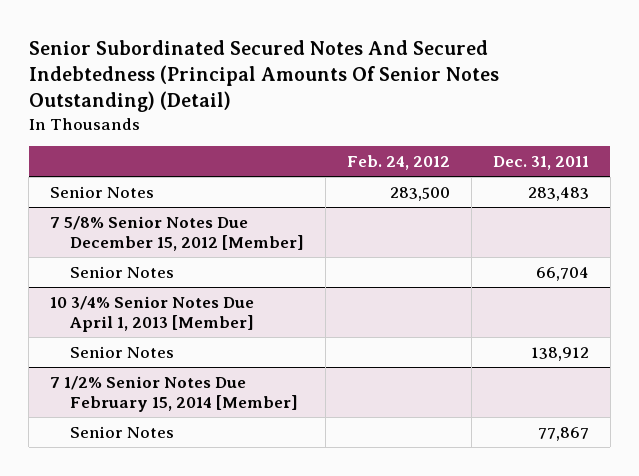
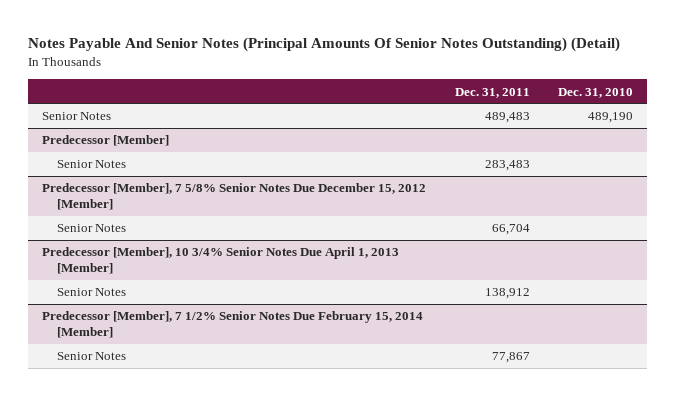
- Senior Subordinated Secured Notes And Secured Indebtedness (Principal Amounts Of Senior Notes Outstanding) (Detail)
+ Notes Payable And Senior Notes (Principal Amounts Of Senior Notes Outstanding) (Detail)
- | Feb. 24, 2012 | Dec. 31, 2011
+ | Dec. 31, 2011 | Dec. 31, 2010
+ Senior Notes | 489,483 | 489,190
+ Predecessor [Member]
- 7 5/8% Senior Notes Due December 15, 2012 [Member]
+ Predecessor [Member], 7 5/8% Senior Notes Due December 15, 2012 [Member]
- 10 3/4% Senior Notes Due April 1, 2013 [Member]
+ Predecessor [Member], 10 3/4% Senior Notes Due April 1, 2013 [Member]
- 7 1/2% Senior Notes Due February 15, 2014 [Member]
+ Predecessor [Member], 7 1/2% Senior Notes Due February 15, 2014 [Member]

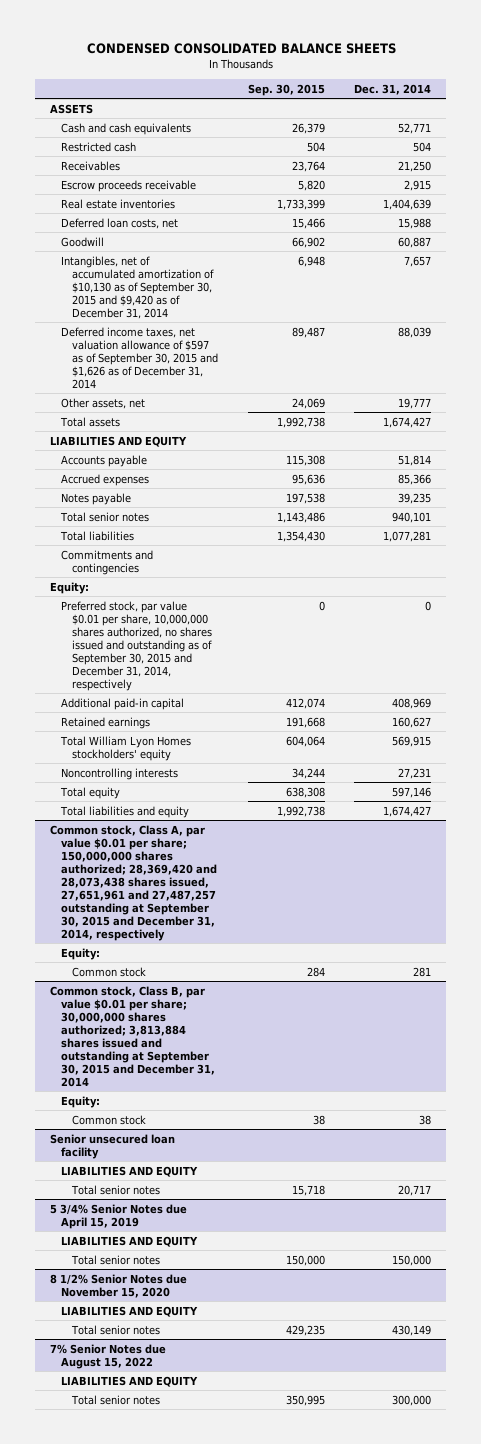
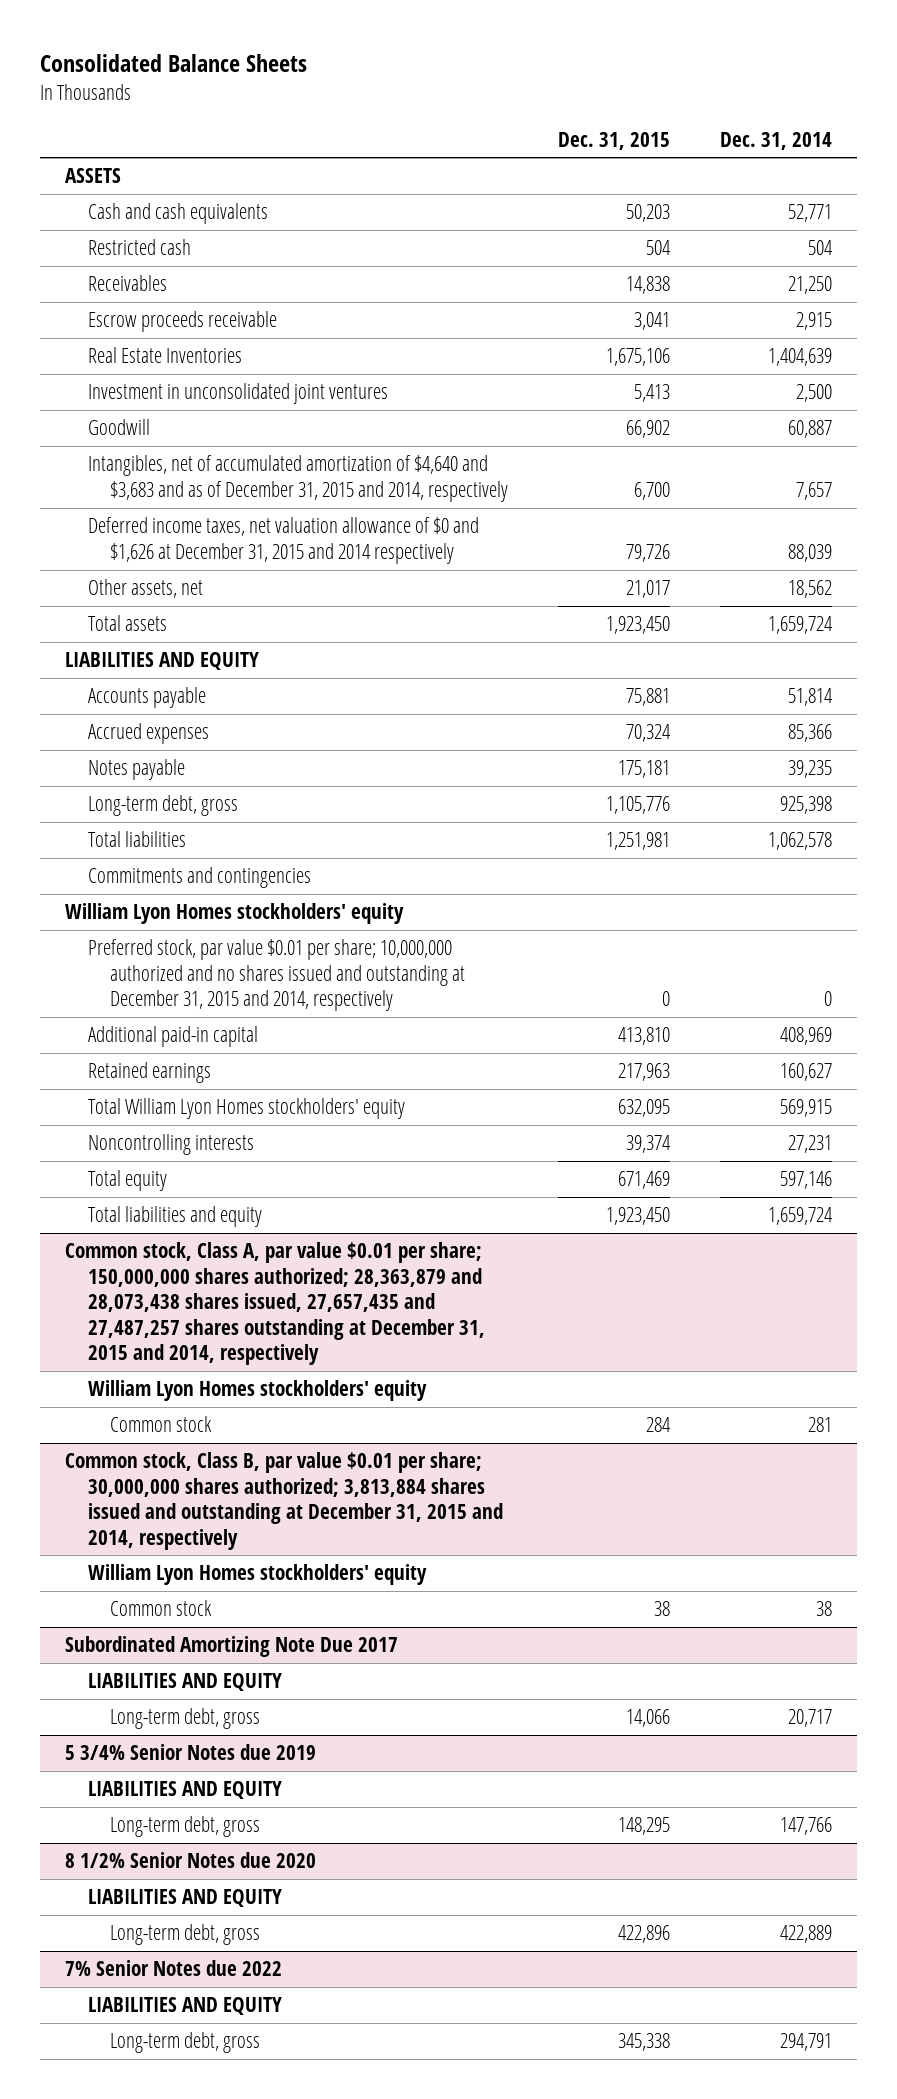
- CONDENSED CONSOLIDATED BALANCE SHEETS
+ Consolidated Balance Sheets
- | Sep. 30, 2015 | Dec. 31, 2014
+ | Dec. 31, 2015 | Dec. 31, 2014
- Real estate inventories | 1,733,399 | 1,404,639
- Deferred loan costs, net | 15,466 | 15,988
+ Real Estate Inventories | 1,675,106 | 1,404,639
+ Investment in unconsolidated joint ventures | 5,413 | 2,500
- Intangibles, net of accumulated amortization of $10,130 as of September 30, 2015 and $9,420 as of December 31, 2014 | 6,948 | 7,657
- Deferred income taxes, net valuation allowance of $597 as of September 30, 2015 and $1,626 as of December 31, 2014 | 89,487 | 88,039
- Other assets, net | 24,069 | 19,777
- Total assets | 1,992,738 | 1,674,427
+ Intangibles, net of accumulated amortization of $4,640 and $3,683 and as of December 31, 2015 and 2014, respectively | 6,700 | 7,657
+ Deferred income taxes, net valuation allowance of $0 and $1,626 at December 31, 2015 and 2014 respectively | 79,726 | 88,039
+ Other assets, net | 21,017 | 18,562
+ Total assets | 1,923,450 | 1,659,724
- Total senior notes | 1,143,486 | 940,101
- Total liabilities | 1,354,430 | 1,077,281
+ Long-term debt, gross | 1,105,776 | 925,398
+ Total liabilities | 1,251,981 | 1,062,578
- Equity:
- Preferred stock, par value $0.01 per share, 10,000,000 shares authorized, no shares issued and outstanding as of September 30, 2015 and December 31, 2014, respectively | 0 | 0
+ William Lyon Homes stockholders' equity
+ Preferred stock, par value $0.01 per share; 10,000,000 authorized and no shares issued and outstanding at December 31, 2015 and 2014, respectively | 0 | 0
- Total liabilities and equity | 1,992,738 | 1,674,427
- Common stock, Class A, par value $0.01 per share; 150,000,000 shares authorized; 28,369,420 and 28,073,438 shares issued, 27,651,961 and 27,487,257 outstanding at September 30, 2015 and December 31, 2014, respectively
- Equity:
+ Total liabilities and equity | 1,923,450 | 1,659,724
+ Common stock, Class A, par value $0.01 per share; 150,000,000 shares authorized; 28,363,879 and 28,073,438 shares issued, 27,657,435 and 27,487,257 shares outstanding at December 31, 2015 and 2014, respectively
+ William Lyon Homes stockholders' equity
- Common stock, Class B, par value $0.01 per share; 30,000,000 shares authorized; 3,813,884 shares issued and outstanding at September 30, 2015 and December 31, 2014
- Equity:
+ Common stock, Class B, par value $0.01 per share; 30,000,000 shares authorized; 3,813,884 shares issued and outstanding at December 31, 2015 and 2014, respectively
+ William Lyon Homes stockholders' equity
- Senior unsecured loan facility
+ Subordinated Amortizing Note Due 2017
- Total senior notes | 15,718 | 20,717
- 5 3/4% Senior Notes due April 15, 2019
+ Long-term debt, gross | 14,066 | 20,717
+ 5 3/4% Senior Notes due 2019
- Total senior notes | 150,000 | 150,000
- 8 1/2% Senior Notes due November 15, 2020
+ Long-term debt, gross | 148,295 | 147,766
+ 8 1/2% Senior Notes due 2020
- Total senior notes | 429,235 | 430,149
- 7% Senior Notes due August 15, 2022
+ Long-term debt, gross | 422,896 | 422,889
+ 7% Senior Notes due 2022
- Total senior notes | 350,995 | 300,000
+ Long-term debt, gross | 345,338 | 294,791

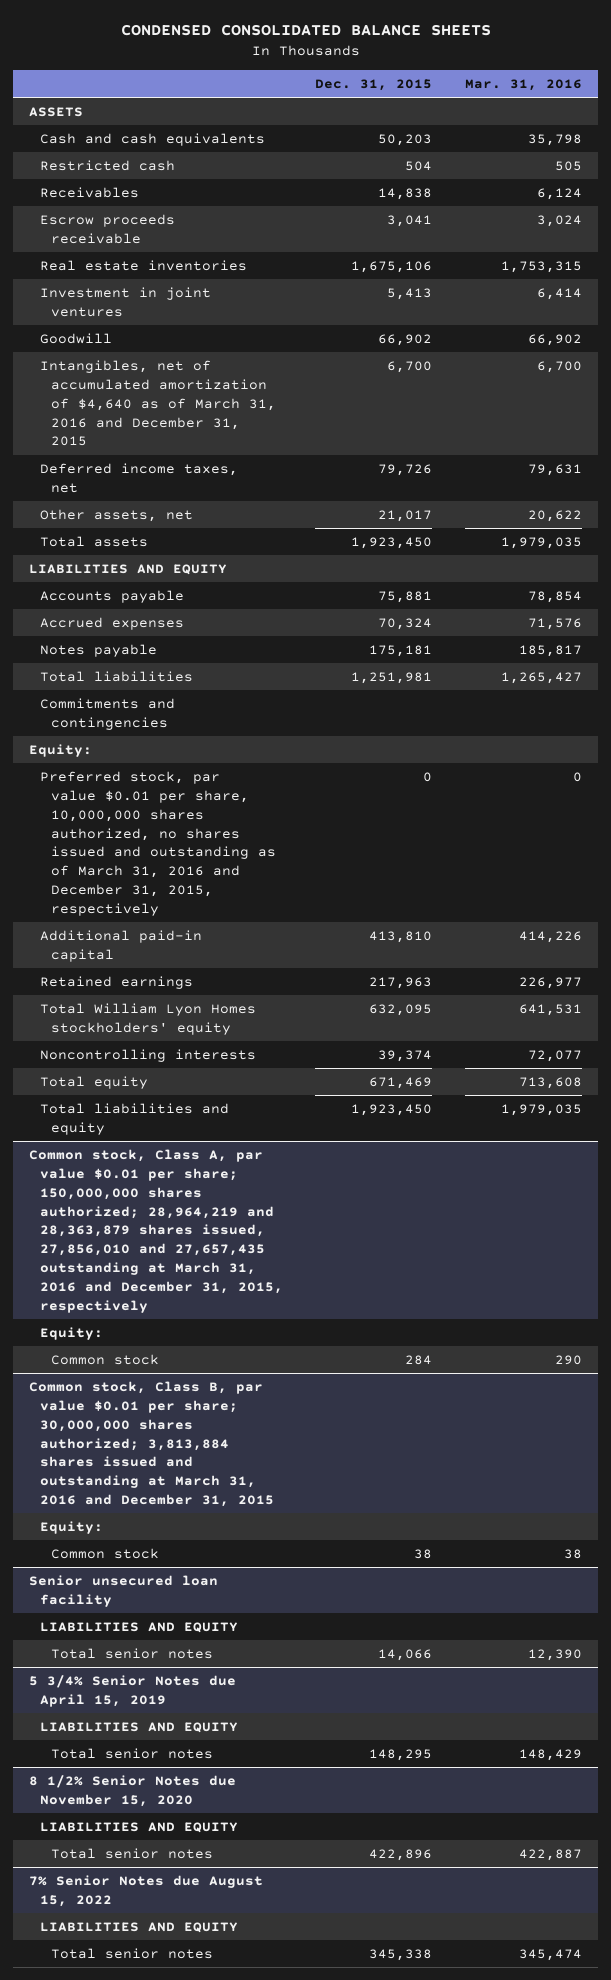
- Consolidated Balance Sheets
+ CONDENSED CONSOLIDATED BALANCE SHEETS
- | Dec. 31, 2015 | Dec. 31, 2014
+ | Dec. 31, 2015 | Mar. 31, 2016
- Real Estate Inventories | 1,675,106 | 1,404,639
- Investment in unconsolidated joint ventures | 5,413 | 2,500
+ Real estate inventories | 1,675,106 | 1,753,315
+ Investment in joint ventures | 5,413 | 6,414
- Intangibles, net of accumulated amortization of $4,640 and $3,683 and as of December 31, 2015 and 2014, respectively | 6,700 | 7,657
- Deferred income taxes, net valuation allowance of $0 and $1,626 at December 31, 2015 and 2014 respectively | 79,726 | 88,039
+ Intangibles, net of accumulated amortization of $4,640 as of March 31, 2016 and December 31, 2015 | 6,700 | 6,700
+ Deferred income taxes, net | 79,726 | 79,631
- Long-term debt, gross | 1,105,776 | 925,398
- William Lyon Homes stockholders' equity
- Preferred stock, par value $0.01 per share; 10,000,000 authorized and no shares issued and outstanding at December 31, 2015 and 2014, respectively | 0 | 0
+ Equity:
+ Preferred stock, par value $0.01 per share, 10,000,000 shares authorized, no shares issued and outstanding as of March 31, 2016 and December 31, 2015, respectively | 0 | 0
- Common stock, Class A, par value $0.01 per share; 150,000,000 shares authorized; 28,363,879 and 28,073,438 shares issued, 27,657,435 and 27,487,257 shares outstanding at December 31, 2015 and 2014, respectively
- William Lyon Homes stockholders' equity
+ Common stock, Class A, par value $0.01 per share; 150,000,000 shares authorized; 28,964,219 and 28,363,879 shares issued, 27,856,010 and 27,657,435 outstanding at March 31, 2016 and December 31, 2015, respectively
+ Equity:
- Common stock, Class B, par value $0.01 per share; 30,000,000 shares authorized; 3,813,884 shares issued and outstanding at December 31, 2015 and 2014, respectively
- William Lyon Homes stockholders' equity
+ Common stock, Class B, par value $0.01 per share; 30,000,000 shares authorized; 3,813,884 shares issued and outstanding at March 31, 2016 and December 31, 2015
+ Equity:
- Subordinated Amortizing Note Due 2017
+ Senior unsecured loan facility
- Long-term debt, gross | 14,066 | 20,717
- 5 3/4% Senior Notes due 2019
+ Total senior notes | 14,066 | 12,390
+ 5 3/4% Senior Notes due April 15, 2019
- Long-term debt, gross | 148,295 | 147,766
- 8 1/2% Senior Notes due 2020
+ Total senior notes | 148,295 | 148,429
+ 8 1/2% Senior Notes due November 15, 2020
- Long-term debt, gross | 422,896 | 422,889
- 7% Senior Notes due 2022
+ Total senior notes | 422,896 | 422,887
+ 7% Senior Notes due August 15, 2022
- Long-term debt, gross | 345,338 | 294,791
+ Total senior notes | 345,338 | 345,474

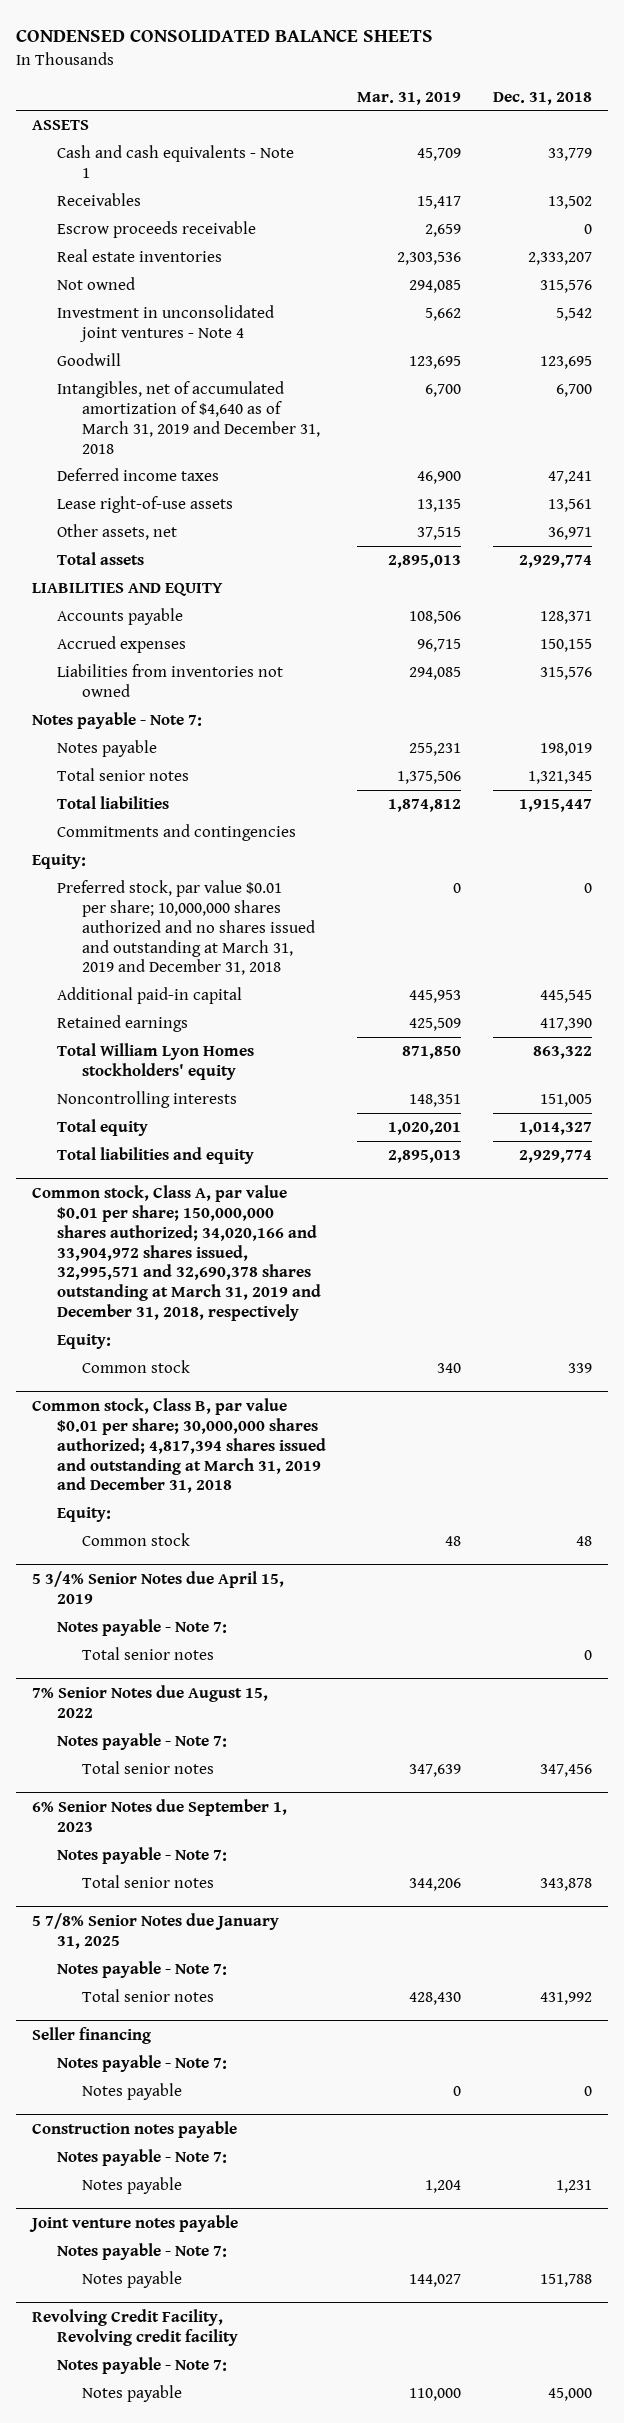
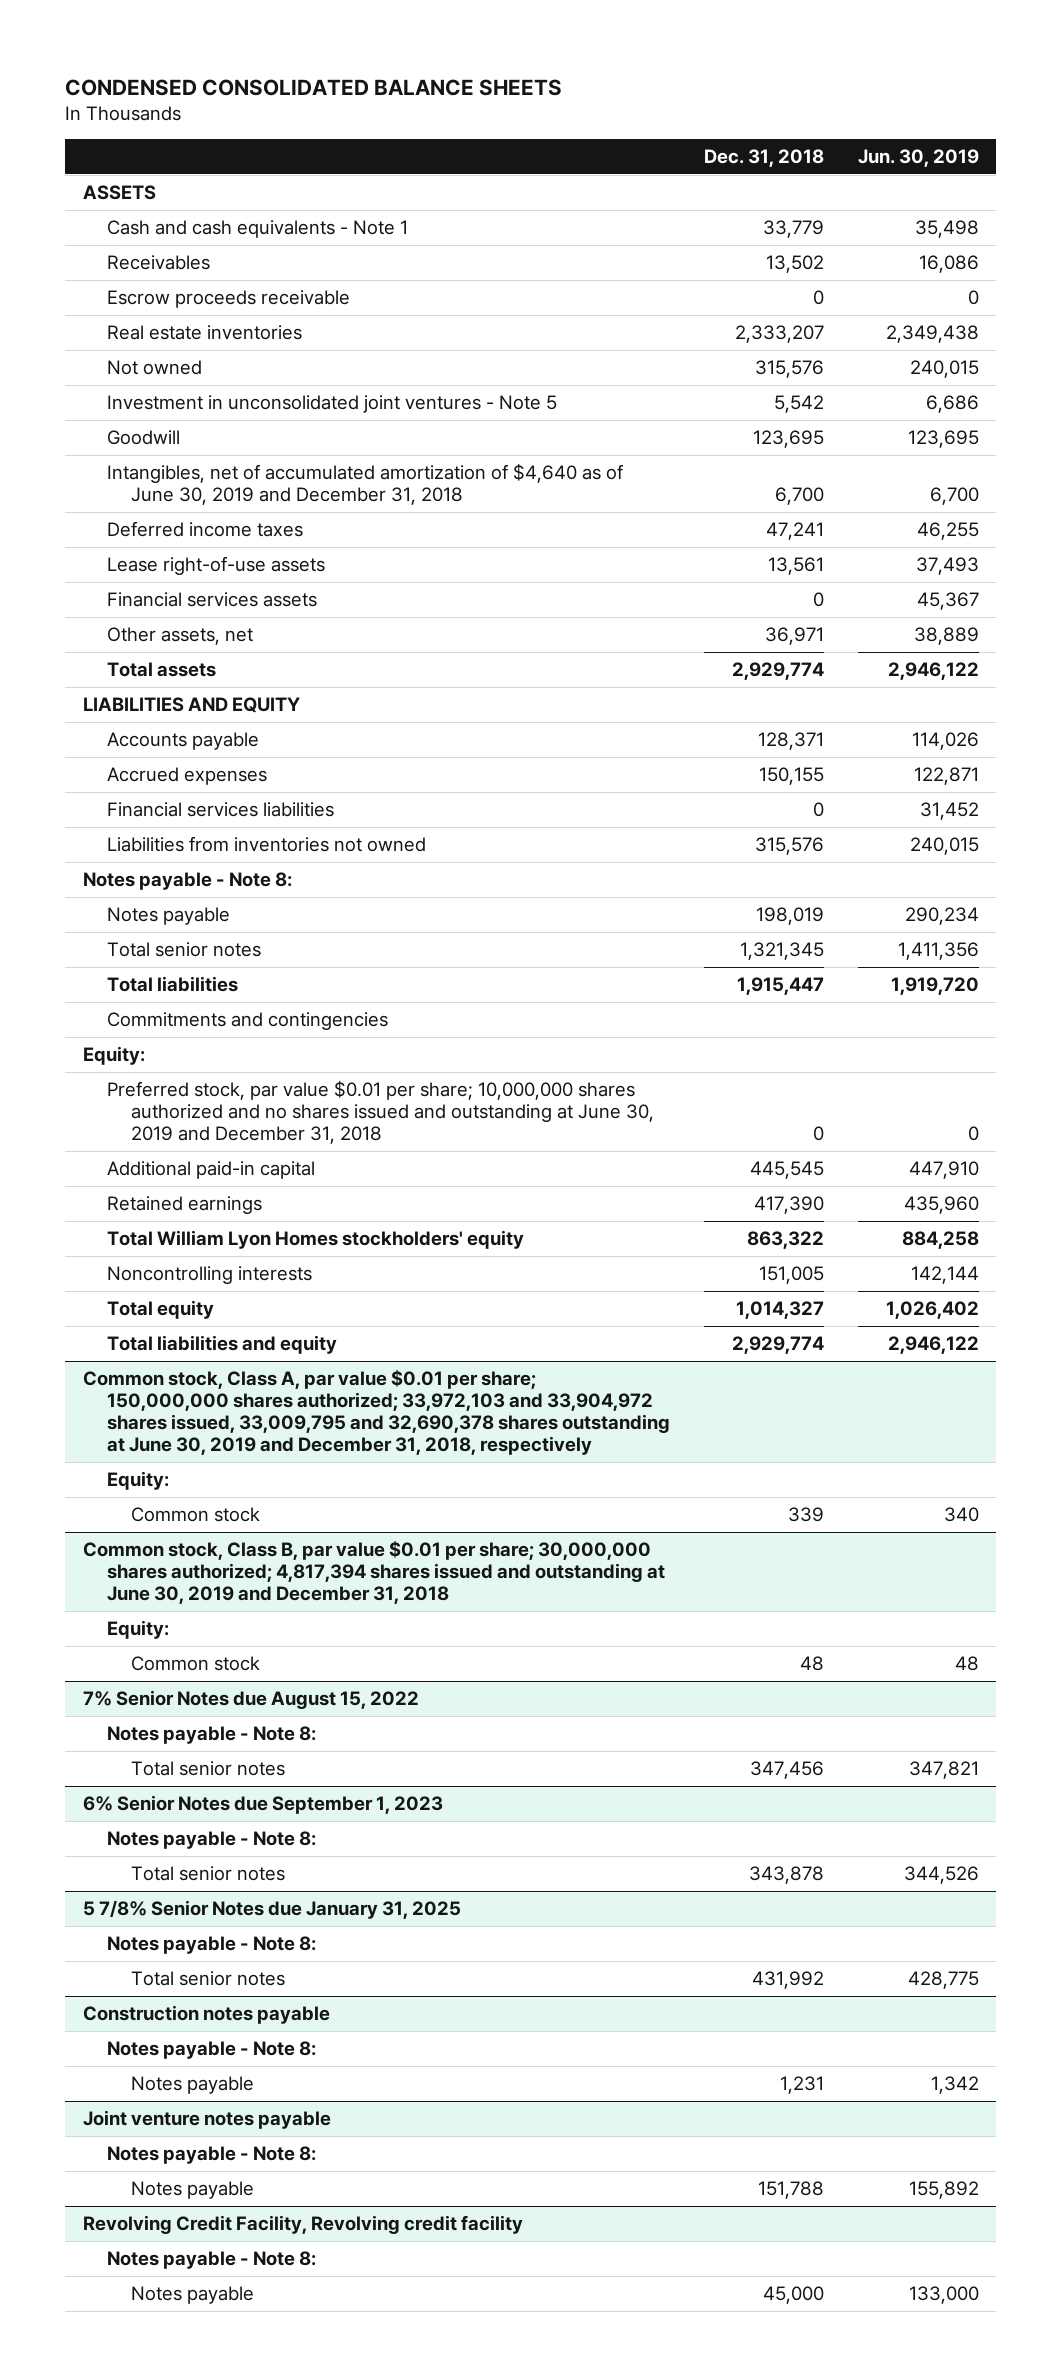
- | Mar. 31, 2019 | Dec. 31, 2018
+ | Dec. 31, 2018 | Jun. 30, 2019
- Investment in unconsolidated joint ventures - Note 4 | 5,662 | 5,542
+ Investment in unconsolidated joint ventures - Note 5 | 5,542 | 6,686
- Intangibles, net of accumulated amortization of $4,640 as of March 31, 2019 and December 31, 2018 | 6,700 | 6,700
+ Intangibles, net of accumulated amortization of $4,640 as of June 30, 2019 and December 31, 2018 | 6,700 | 6,700
+ Financial services assets | 0 | 45,367
+ Financial services liabilities | 0 | 31,452
- Notes payable - Note 7:
+ Notes payable - Note 8:
- Preferred stock, par value $0.01 per share; 10,000,000 shares authorized and no shares issued and outstanding at March 31, 2019 and December 31, 2018 | 0 | 0
+ Preferred stock, par value $0.01 per share; 10,000,000 shares authorized and no shares issued and outstanding at June 30, 2019 and December 31, 2018 | 0 | 0
- Common stock, Class A, par value $0.01 per share; 150,000,000 shares authorized; 34,020,166 and 33,904,972 shares issued, 32,995,571 and 32,690,378 shares outstanding at March 31, 2019 and December 31, 2018, respectively
+ Common stock, Class A, par value $0.01 per share; 150,000,000 shares authorized; 33,972,103 and 33,904,972 shares issued, 33,009,795 and 32,690,378 shares outstanding at June 30, 2019 and December 31, 2018, respectively
- Common stock, Class B, par value $0.01 per share; 30,000,000 shares authorized; 4,817,394 shares issued and outstanding at March 31, 2019 and December 31, 2018
+ Common stock, Class B, par value $0.01 per share; 30,000,000 shares authorized; 4,817,394 shares issued and outstanding at June 30, 2019 and December 31, 2018
- 5 3/4% Senior Notes due April 15, 2019
- Notes payable - Note 7:
- Total senior notes | | 0
@ 7% Senior Notes due August 15, 2022
- Notes payable - Note 7:
+ Notes payable - Note 8:
@ 6% Senior Notes due September 1, 2023
- Notes payable - Note 7:
+ Notes payable - Note 8:
@ 5 7/8% Senior Notes due January 31, 2025
- Notes payable - Note 7:
+ Notes payable - Note 8:
- Seller financing
- Notes payable - Note 7:
- Notes payable | 0 | 0
@ Construction notes payable
- Notes payable - Note 7:
+ Notes payable - Note 8:
@ Joint venture notes payable
- Notes payable - Note 7:
+ Notes payable - Note 8:
@ Revolving Credit Facility, Revolving credit facility
- Notes payable - Note 7:
+ Notes payable - Note 8:

